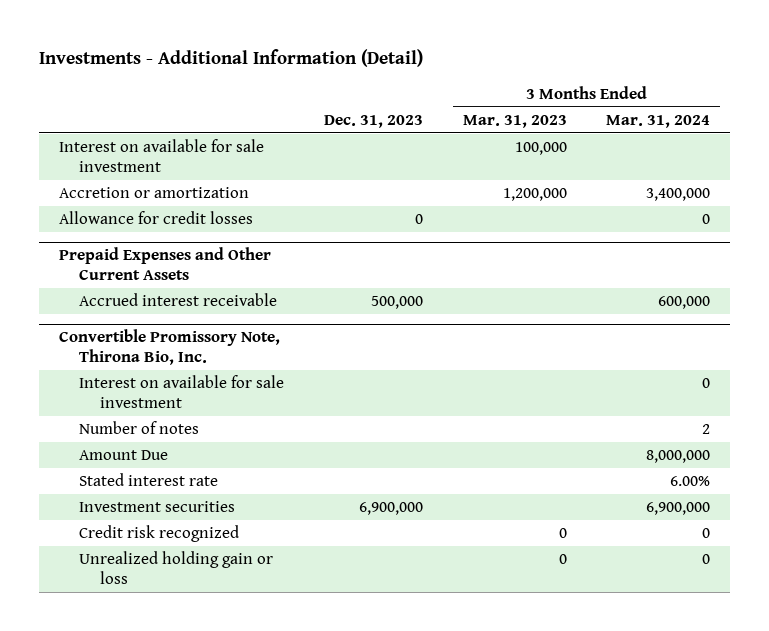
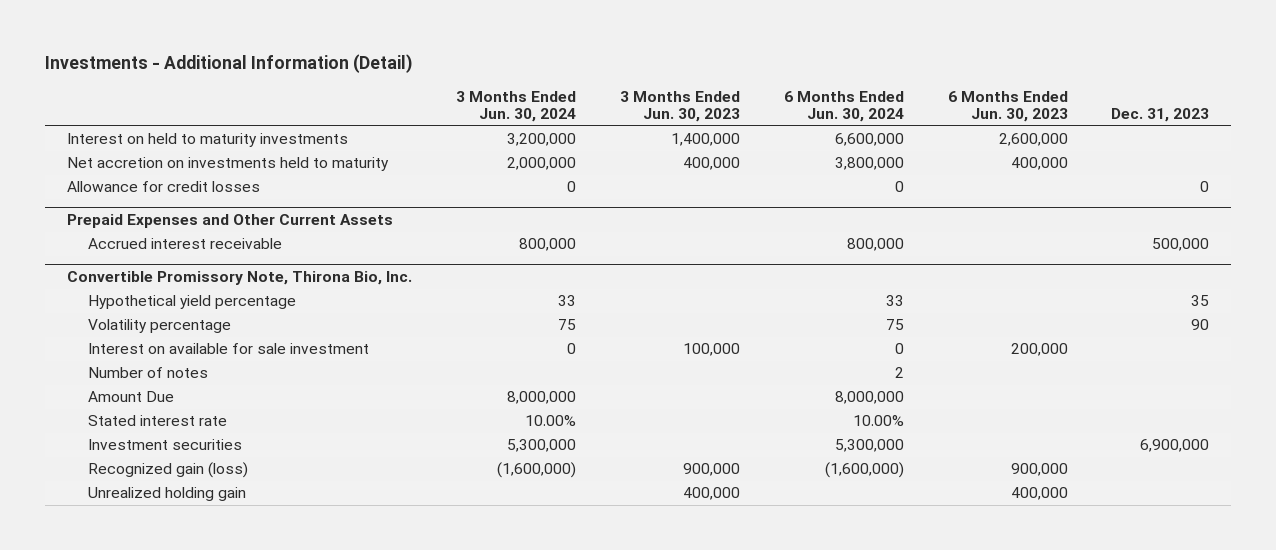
- | Dec. 31, 2023 | 3 Months Ended Mar. 31, 2023 | 3 Months Ended Mar. 31, 2024
+ | 3 Months Ended Jun. 30, 2024 | 3 Months Ended Jun. 30, 2023 | 6 Months Ended Jun. 30, 2024 | 6 Months Ended Jun. 30, 2023 | Dec. 31, 2023
- Interest on available for sale investment | | 100,000 |
- Accretion or amortization | | 1,200,000 | 3,400,000
+ Interest on held to maturity investments | 3,200,000 | 1,400,000 | 6,600,000 | 2,600,000 |
+ Net accretion on investments held to maturity | 2,000,000 | 400,000 | 3,800,000 | 400,000 |
@ Convertible Promissory Note, Thirona Bio, Inc.
+ Hypothetical yield percentage | 33 | | 33 | | 35
+ Volatility percentage | 75 | | 75 | | 90
- Credit risk recognized | | 0 | 0
- Unrealized holding gain or loss | | 0 | 0
+ Recognized gain (loss) | (1,600,000) | 900,000 | (1,600,000) | 900,000 |
+ Unrealized holding gain | | 400,000 | | 400,000 |

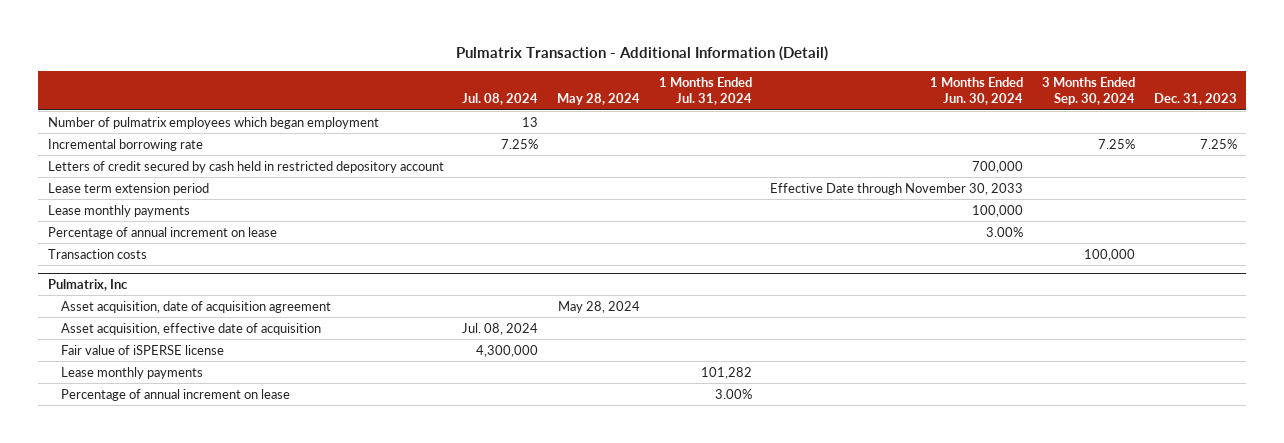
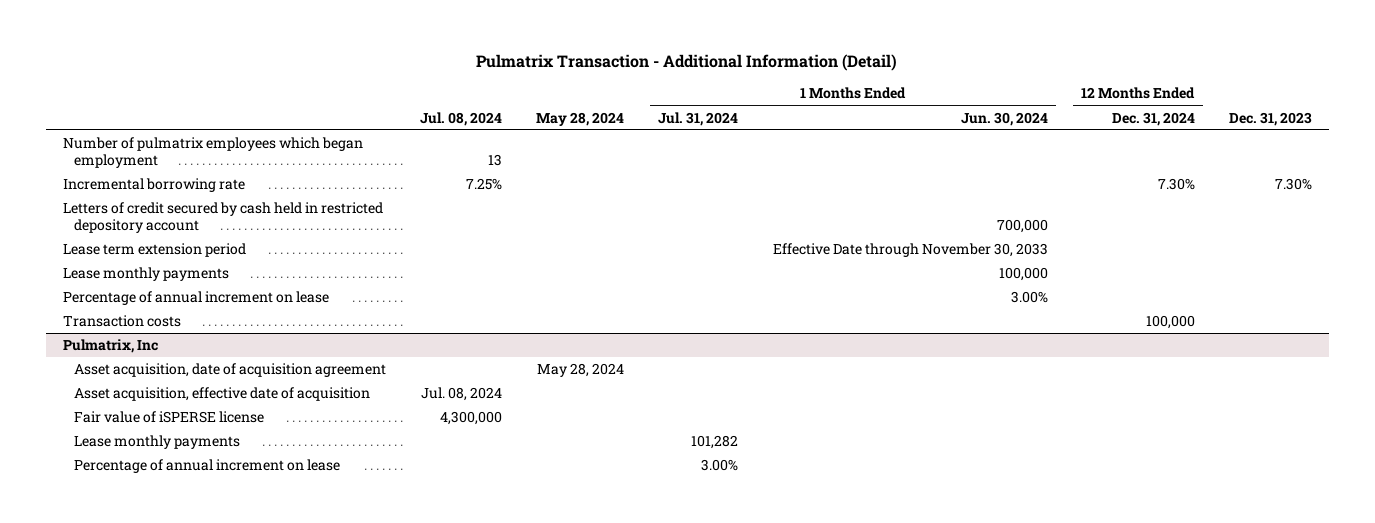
- | Jul. 08, 2024 | May 28, 2024 | 1 Months Ended Jul. 31, 2024 | 1 Months Ended Jun. 30, 2024 | 3 Months Ended Sep. 30, 2024 | Dec. 31, 2023
+ | Jul. 08, 2024 | May 28, 2024 | 1 Months Ended Jul. 31, 2024 | 1 Months Ended Jun. 30, 2024 | 12 Months Ended Dec. 31, 2024 | Dec. 31, 2023
- Incremental borrowing rate | 7.25% | | | | 7.25% | 7.25%
+ Incremental borrowing rate | 7.25% | | | | 7.30% | 7.30%

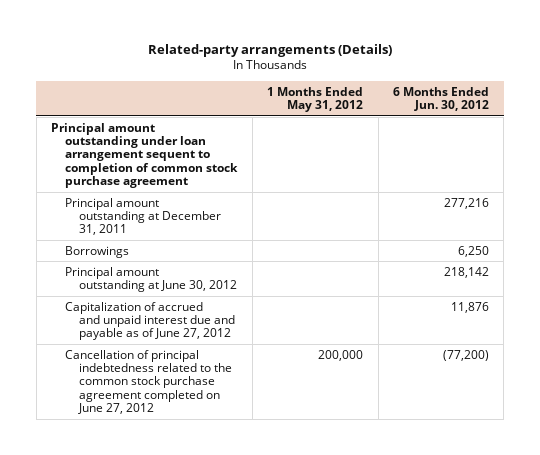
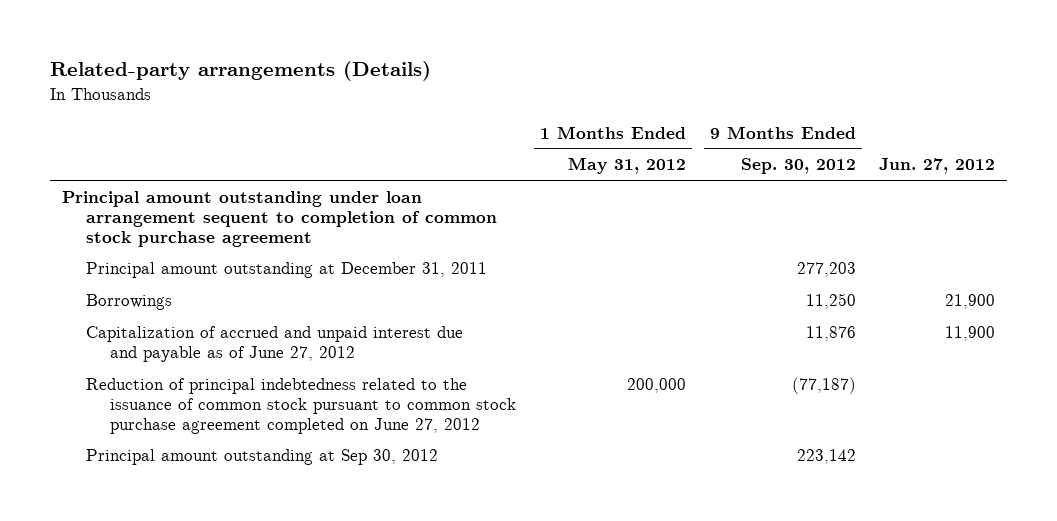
- | 1 Months Ended May 31, 2012 | 6 Months Ended Jun. 30, 2012
+ | 1 Months Ended May 31, 2012 | 9 Months Ended Sep. 30, 2012 | Jun. 27, 2012
- Principal amount outstanding at June 30, 2012 | | 218,142
- Cancellation of principal indebtedness related to the common stock purchase agreement completed on June 27, 2012 | 200,000 | (77,200)
+ Reduction of principal indebtedness related to the issuance of common stock pursuant to common stock purchase agreement completed on June 27, 2012 | 200,000 | (77,187) |
+ Principal amount outstanding at Sep 30, 2012 | | 223,142 |

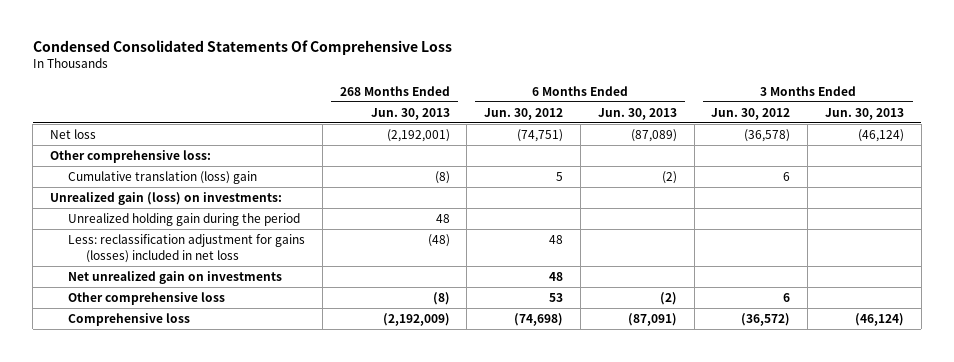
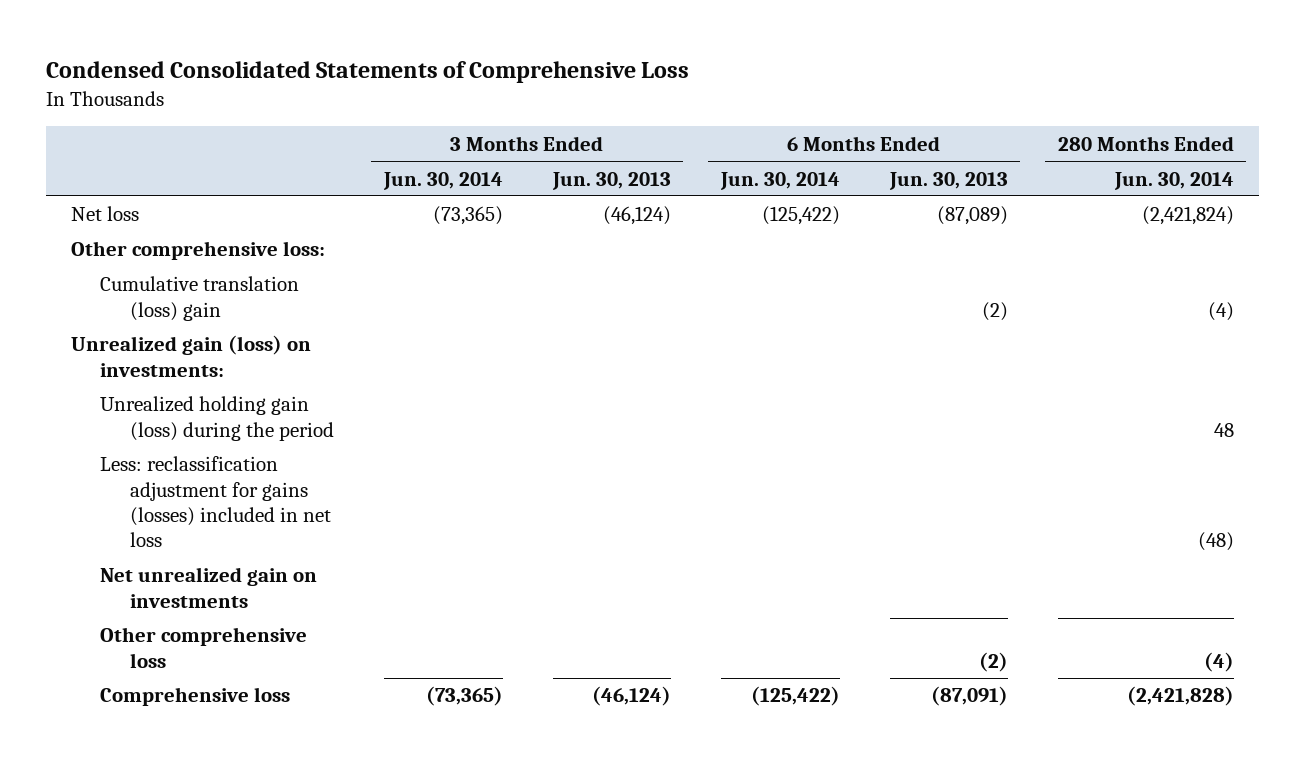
- Condensed Consolidated Statements Of Comprehensive Loss
+ Condensed Consolidated Statements of Comprehensive Loss
- | 268 Months Ended Jun. 30, 2013 | 6 Months Ended Jun. 30, 2012 | 6 Months Ended Jun. 30, 2013 | 3 Months Ended Jun. 30, 2012 | 3 Months Ended Jun. 30, 2013
+ | 3 Months Ended Jun. 30, 2014 | 3 Months Ended Jun. 30, 2013 | 6 Months Ended Jun. 30, 2014 | 6 Months Ended Jun. 30, 2013 | 280 Months Ended Jun. 30, 2014
- Unrealized holding gain during the period | 48 | | | |
+ Unrealized holding gain (loss) during the period | | | | | 48

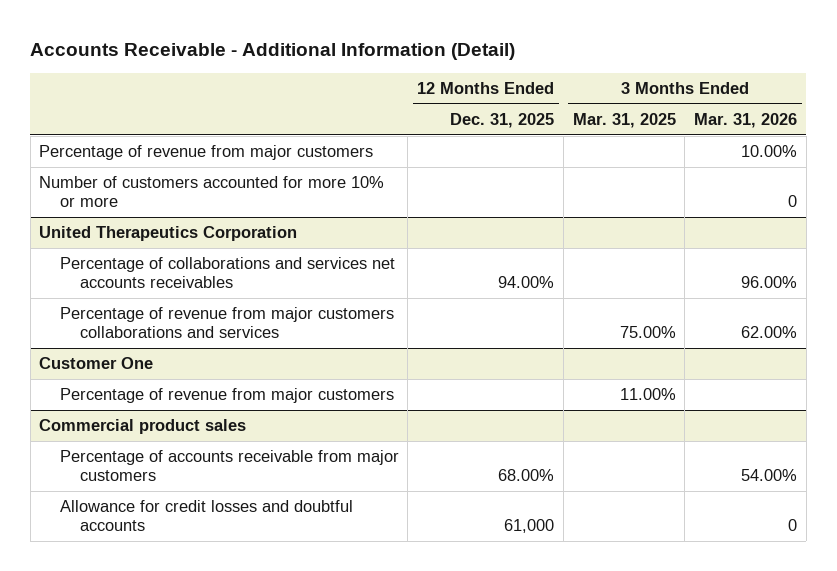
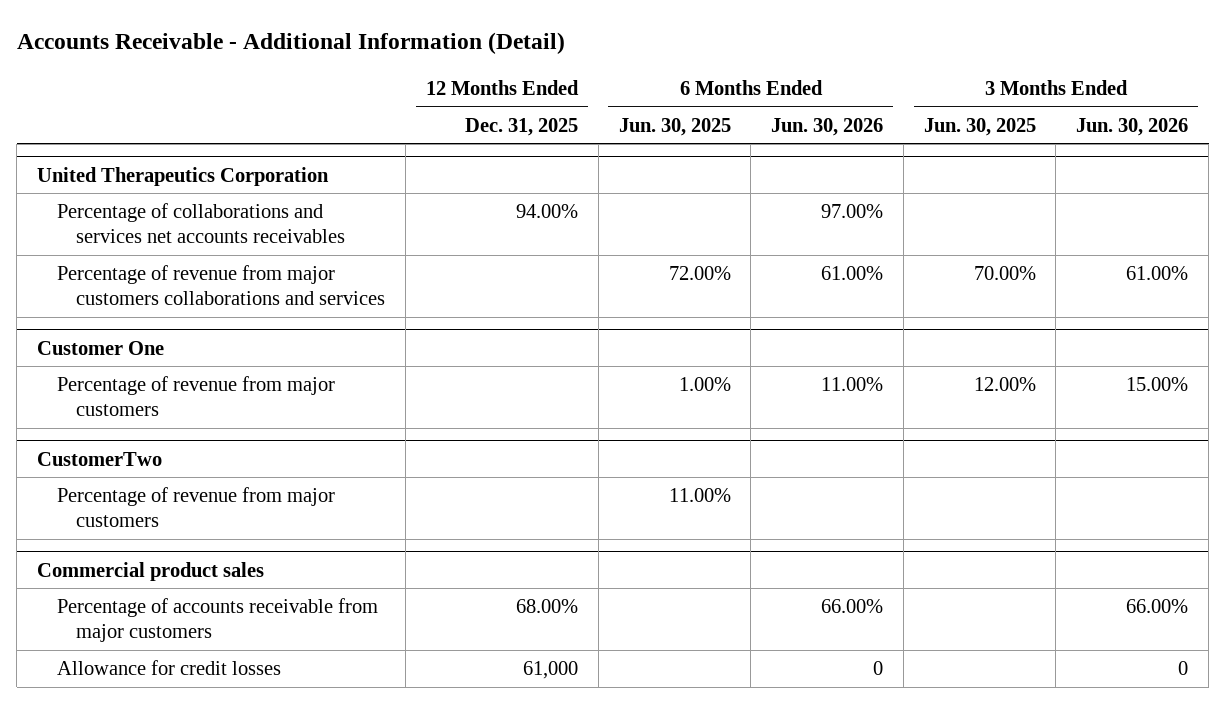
- | 12 Months Ended Dec. 31, 2025 | 3 Months Ended Mar. 31, 2025 | 3 Months Ended Mar. 31, 2026
+ | 12 Months Ended Dec. 31, 2025 | 6 Months Ended Jun. 30, 2025 | 6 Months Ended Jun. 30, 2026 | 3 Months Ended Jun. 30, 2025 | 3 Months Ended Jun. 30, 2026
- Percentage of revenue from major customers | | | 10.00%
- Number of customers accounted for more 10% or more | | | 0
+ CustomerTwo
+ Percentage of revenue from major customers | | 11.00% | | |
@ Commercial product sales
- Allowance for credit losses and doubtful accounts | 61,000 | | 0
+ Allowance for credit losses | 61,000 | | 0 | | 0

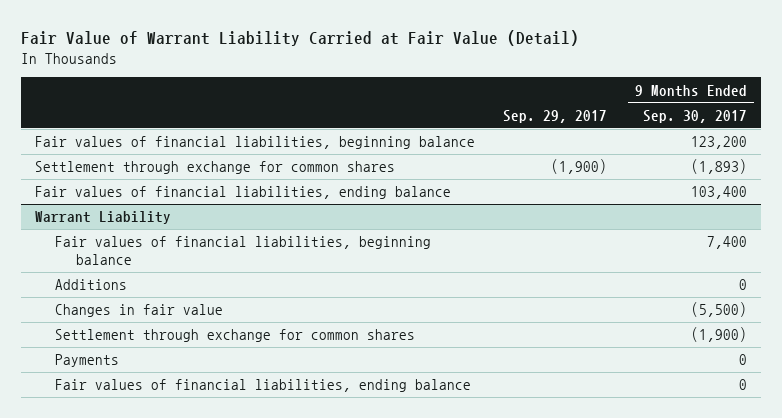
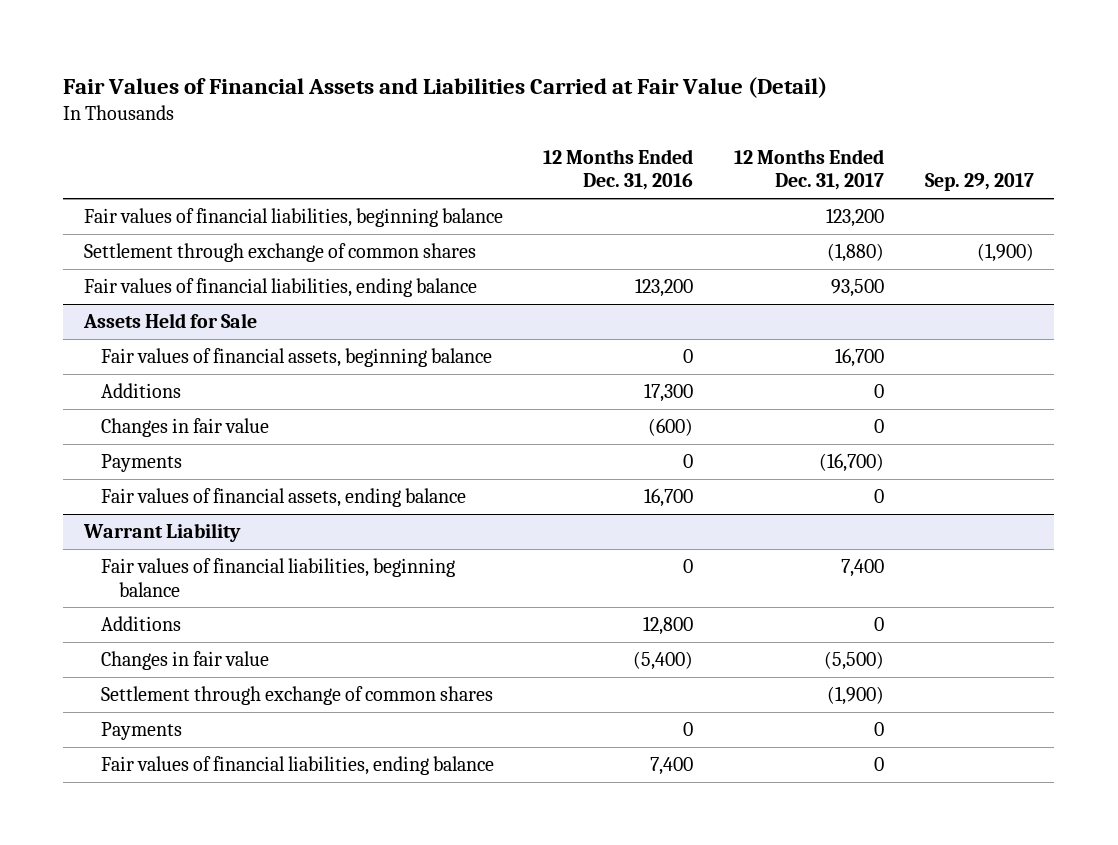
- Fair Value of Warrant Liability Carried at Fair Value (Detail)
+ Fair Values of Financial Assets and Liabilities Carried at Fair Value (Detail)
- | Sep. 29, 2017 | 9 Months Ended Sep. 30, 2017
+ | 12 Months Ended Dec. 31, 2016 | 12 Months Ended Dec. 31, 2017 | Sep. 29, 2017
- Settlement through exchange for common shares | (1,900) | (1,893)
+ Settlement through exchange of common shares | | (1,880) | (1,900)
+ Assets Held for Sale
+ Fair values of financial assets, beginning balance | 0 | 16,700 |
+ Additions | 17,300 | 0 |
+ Changes in fair value | (600) | 0 |
+ Payments | 0 | (16,700) |
+ Fair values of financial assets, ending balance | 16,700 | 0 |
@ Warrant Liability
- Settlement through exchange for common shares | | (1,900)
+ Settlement through exchange of common shares | | (1,900) |

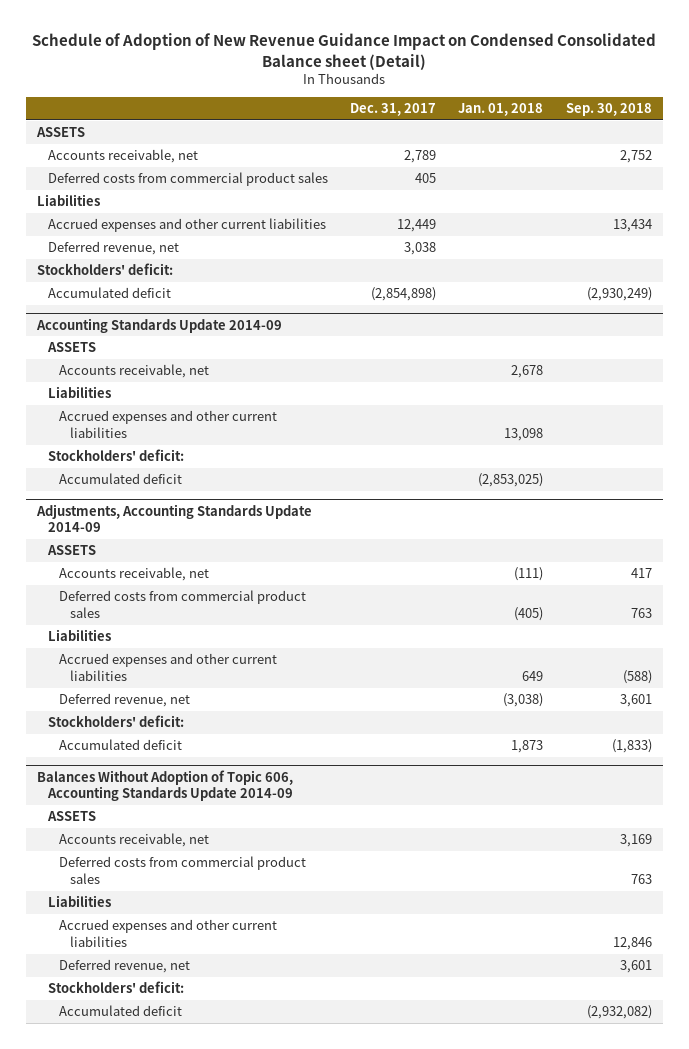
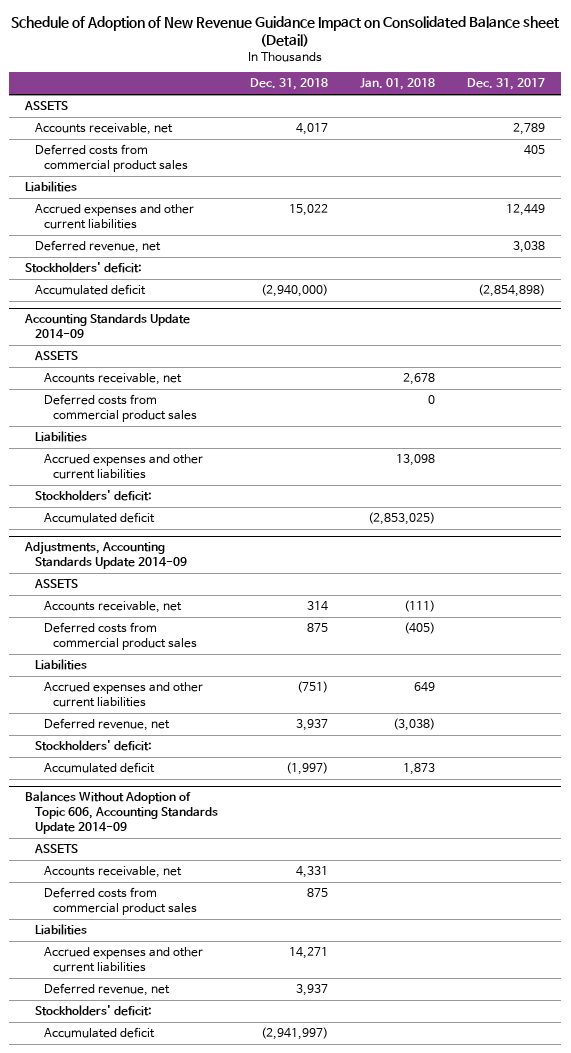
- Schedule of Adoption of New Revenue Guidance Impact on Condensed Consolidated Balance sheet (Detail)
+ Schedule of Adoption of New Revenue Guidance Impact on Consolidated Balance sheet (Detail)
- | Dec. 31, 2017 | Jan. 01, 2018 | Sep. 30, 2018
+ | Dec. 31, 2018 | Jan. 01, 2018 | Dec. 31, 2017
@ Accounting Standards Update 2014-09
+ Deferred costs from commercial product sales | | 0 |

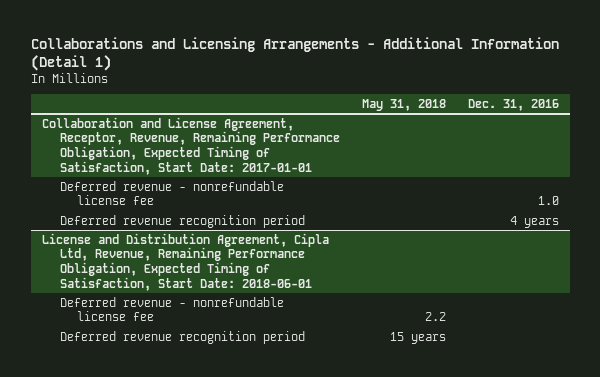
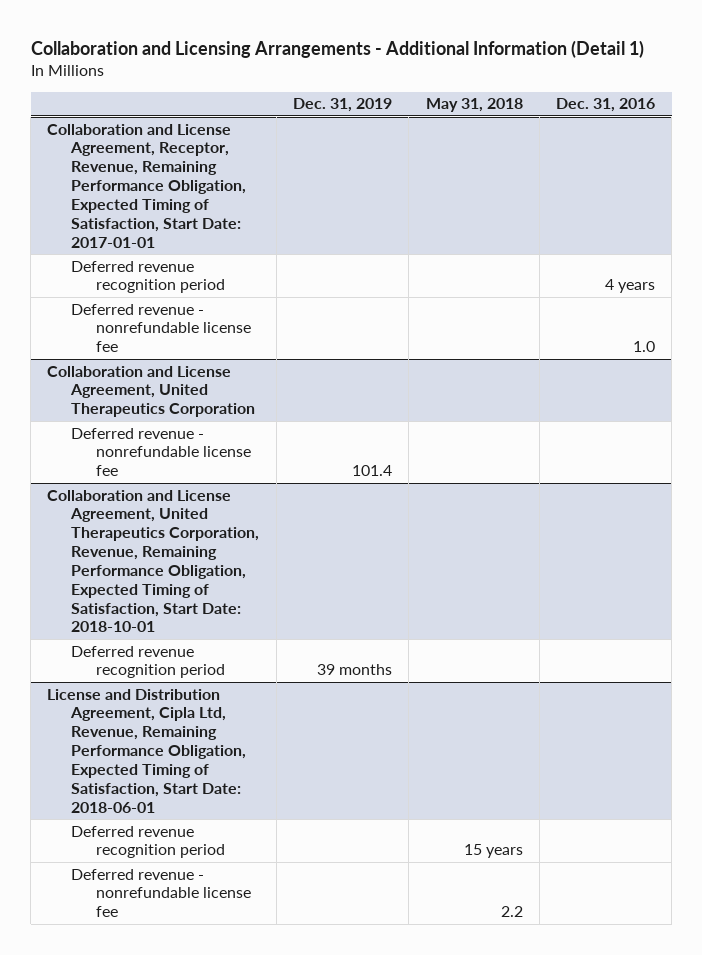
- Collaborations and Licensing Arrangements - Additional Information (Detail 1)
+ Collaboration and Licensing Arrangements - Additional Information (Detail 1)
- | May 31, 2018 | Dec. 31, 2016
+ | Dec. 31, 2019 | May 31, 2018 | Dec. 31, 2016
@ Collaboration and License Agreement, Receptor, Revenue, Remaining Performance Obligation, Expected Timing of Satisfaction, Start Date: 2017-01-01
moved down: Deferred revenue - nonrefundable license fee | | | 1.0
+ Collaboration and License Agreement, United Therapeutics Corporation
+ Deferred revenue - nonrefundable license fee | 101.4 | |
+ Collaboration and License Agreement, United Therapeutics Corporation, Revenue, Remaining Performance Obligation, Expected Timing of Satisfaction, Start Date: 2018-10-01
+ Deferred revenue recognition period | 39 months | |
@ License and Distribution Agreement, Cipla Ltd, Revenue, Remaining Performance Obligation, Expected Timing of Satisfaction, Start Date: 2018-06-01
moved down: Deferred revenue - nonrefundable license fee | | 2.2 |

